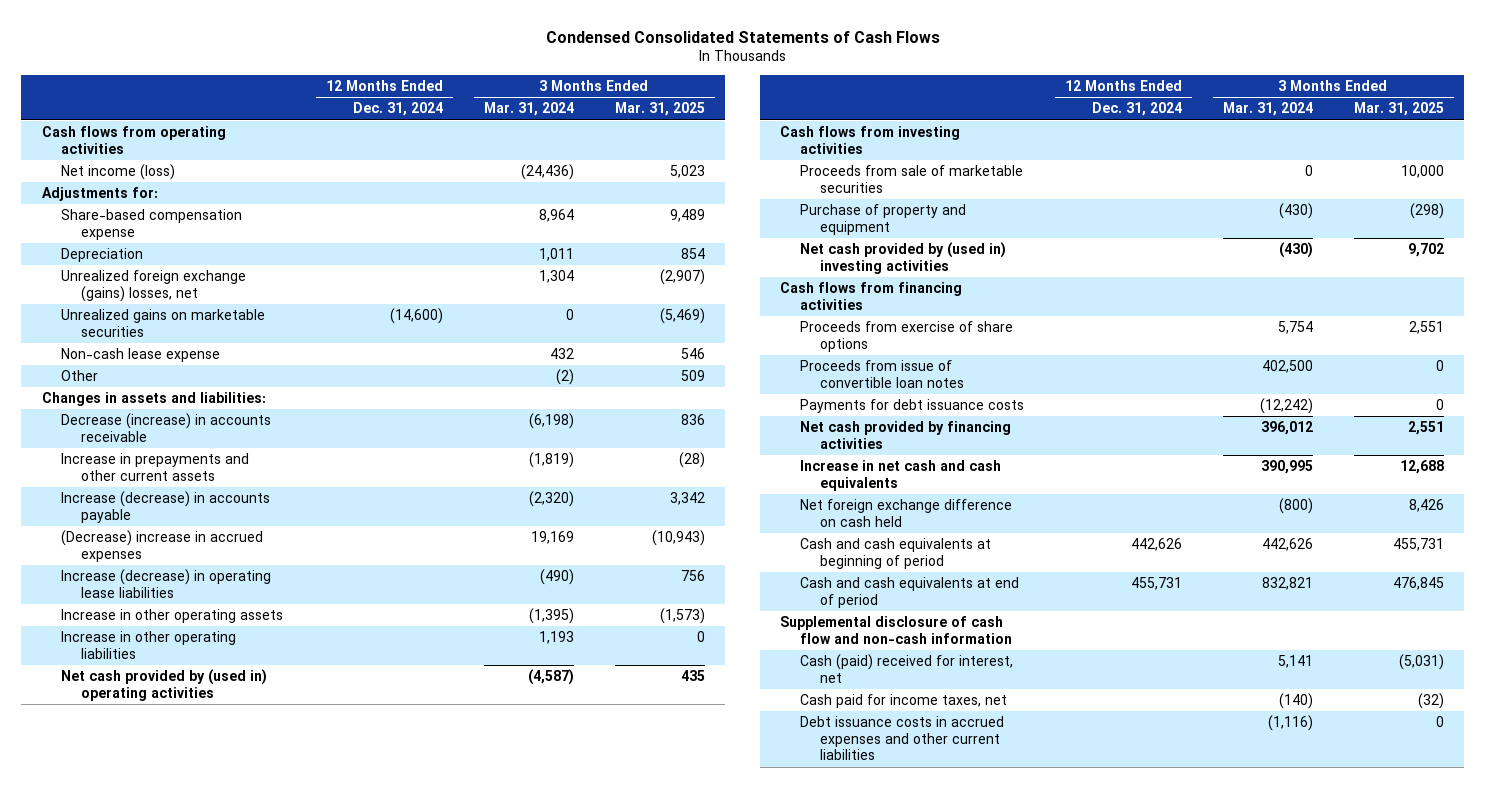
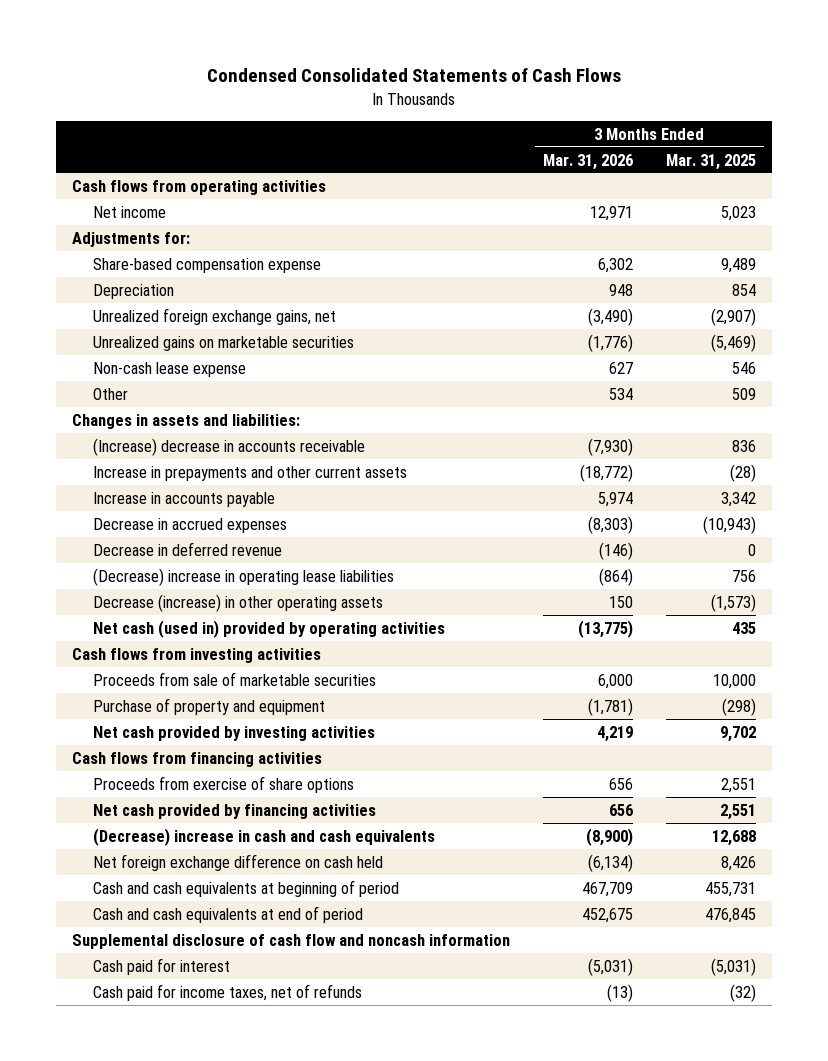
- | 12 Months Ended Dec. 31, 2024 | 3 Months Ended Mar. 31, 2024 | 3 Months Ended Mar. 31, 2025
+ | 3 Months Ended Mar. 31, 2026 | 3 Months Ended Mar. 31, 2025
- Net income (loss) | | (24,436) | 5,023
+ Net income | 12,971 | 5,023
- Unrealized foreign exchange (gains) losses, net | | 1,304 | (2,907)
+ Unrealized foreign exchange gains, net | (3,490) | (2,907)
- Decrease (increase) in accounts receivable | | (6,198) | 836
+ (Increase) decrease in accounts receivable | (7,930) | 836
- Increase (decrease) in accounts payable | | (2,320) | 3,342
- (Decrease) increase in accrued expenses | | 19,169 | (10,943)
- Increase (decrease) in operating lease liabilities | | (490) | 756
- Increase in other operating assets | | (1,395) | (1,573)
- Increase in other operating liabilities | | 1,193 | 0
- Net cash provided by (used in) operating activities | | (4,587) | 435
+ Increase in accounts payable | 5,974 | 3,342
+ Decrease in accrued expenses | (8,303) | (10,943)
+ Decrease in deferred revenue | (146) | 0
+ (Decrease) increase in operating lease liabilities | (864) | 756
+ Decrease (increase) in other operating assets | 150 | (1,573)
+ Net cash (used in) provided by operating activities | (13,775) | 435
- Net cash provided by (used in) investing activities | | (430) | 9,702
+ Net cash provided by investing activities | 4,219 | 9,702
- Proceeds from issue of convertible loan notes | | 402,500 | 0
- Payments for debt issuance costs | | (12,242) | 0
- Increase in net cash and cash equivalents | | 390,995 | 12,688
+ (Decrease) increase in cash and cash equivalents | (8,900) | 12,688
- Supplemental disclosure of cash flow and non-cash information
- Cash (paid) received for interest, net | | 5,141 | (5,031)
- Cash paid for income taxes, net | | (140) | (32)
- Debt issuance costs in accrued expenses and other current liabilities | | (1,116) | 0
+ Supplemental disclosure of cash flow and noncash information
+ Cash paid for interest | (5,031) | (5,031)
+ Cash paid for income taxes, net of refunds | (13) | (32)

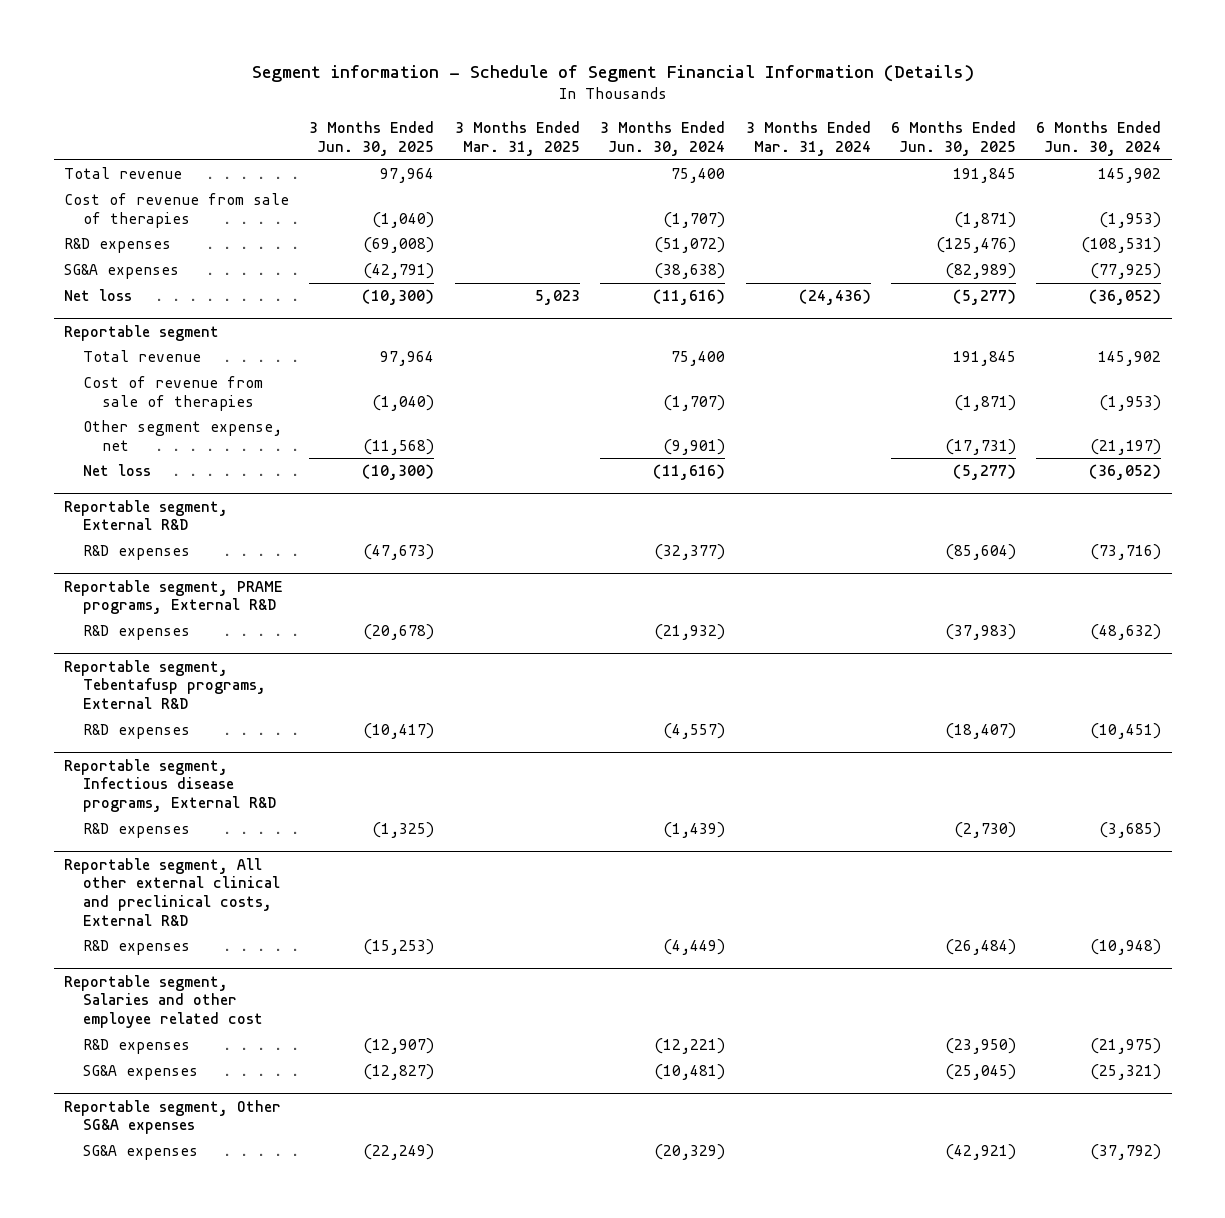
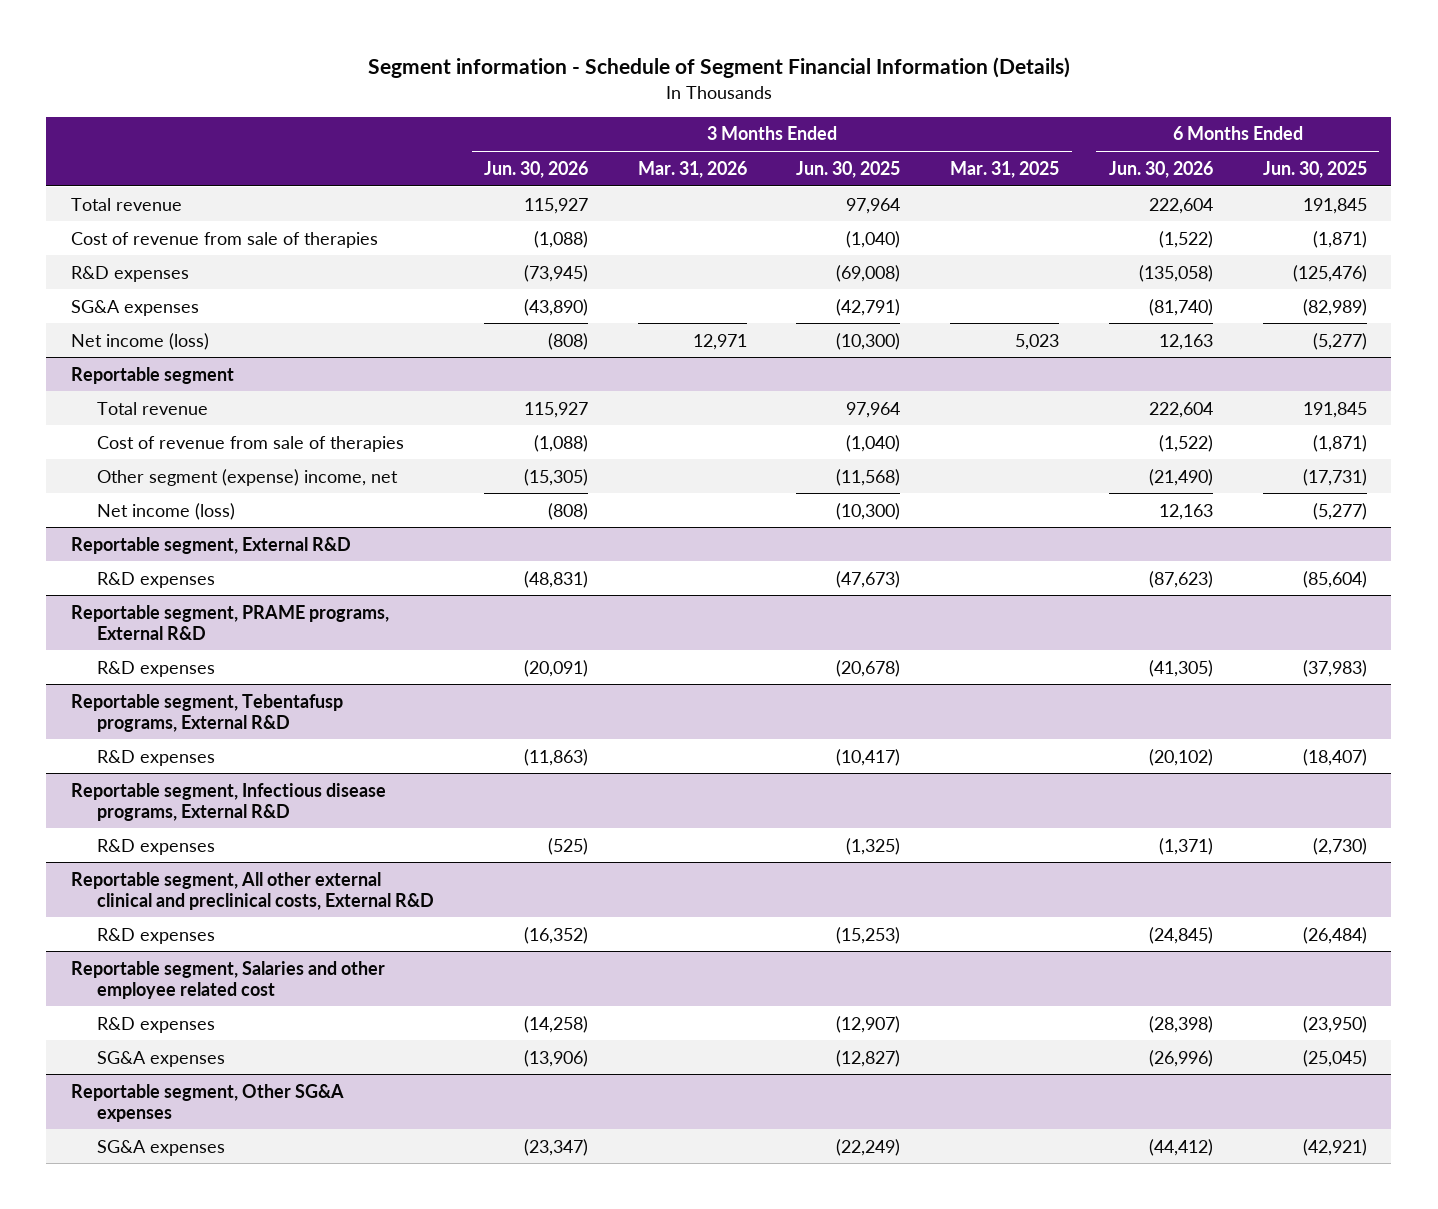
- | 3 Months Ended Jun. 30, 2025 | 3 Months Ended Mar. 31, 2025 | 3 Months Ended Jun. 30, 2024 | 3 Months Ended Mar. 31, 2024 | 6 Months Ended Jun. 30, 2025 | 6 Months Ended Jun. 30, 2024
+ | 3 Months Ended Jun. 30, 2026 | 3 Months Ended Mar. 31, 2026 | 3 Months Ended Jun. 30, 2025 | 3 Months Ended Mar. 31, 2025 | 6 Months Ended Jun. 30, 2026 | 6 Months Ended Jun. 30, 2025
- Net loss | (10,300) | 5,023 | (11,616) | (24,436) | (5,277) | (36,052)
+ Net income (loss) | (808) | 12,971 | (10,300) | 5,023 | 12,163 | (5,277)
@ Reportable segment
- Other segment expense, net | (11,568) | | (9,901) | | (17,731) | (21,197)
- Net loss | (10,300) | | (11,616) | | (5,277) | (36,052)
+ Other segment (expense) income, net | (15,305) | | (11,568) | | (21,490) | (17,731)
+ Net income (loss) | (808) | | (10,300) | | 12,163 | (5,277)

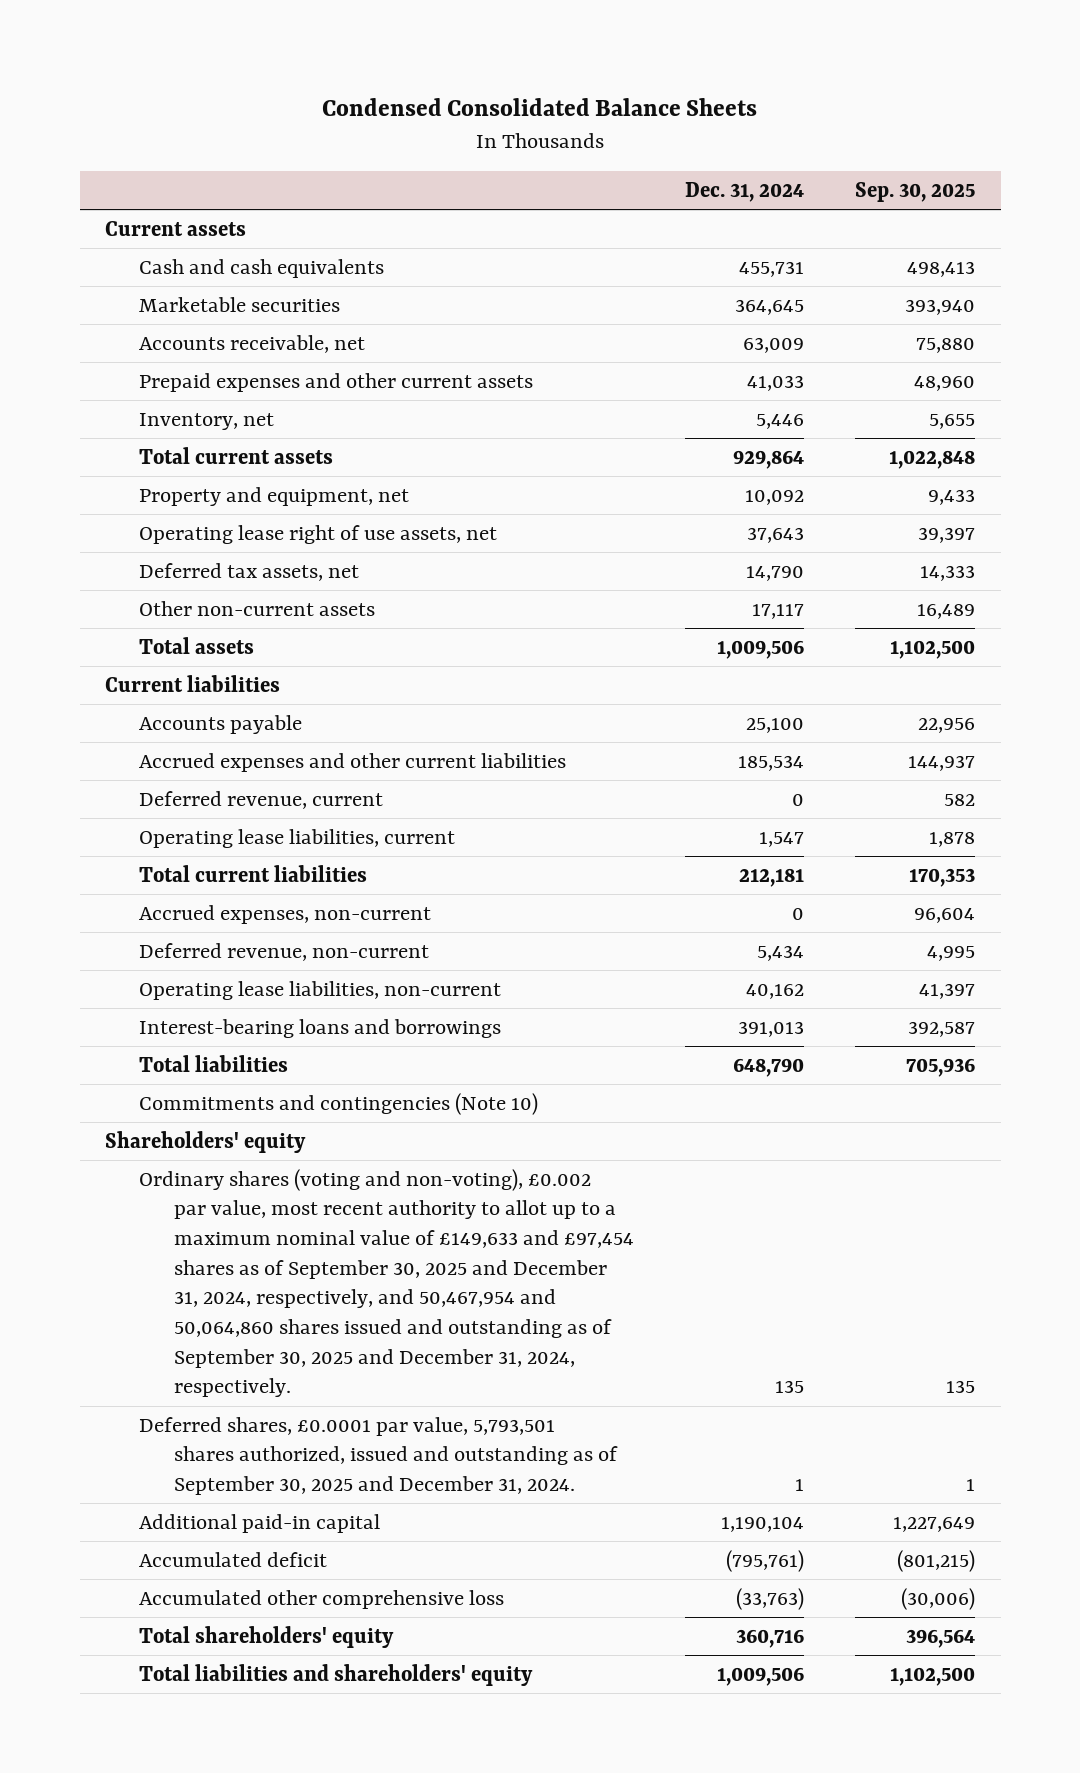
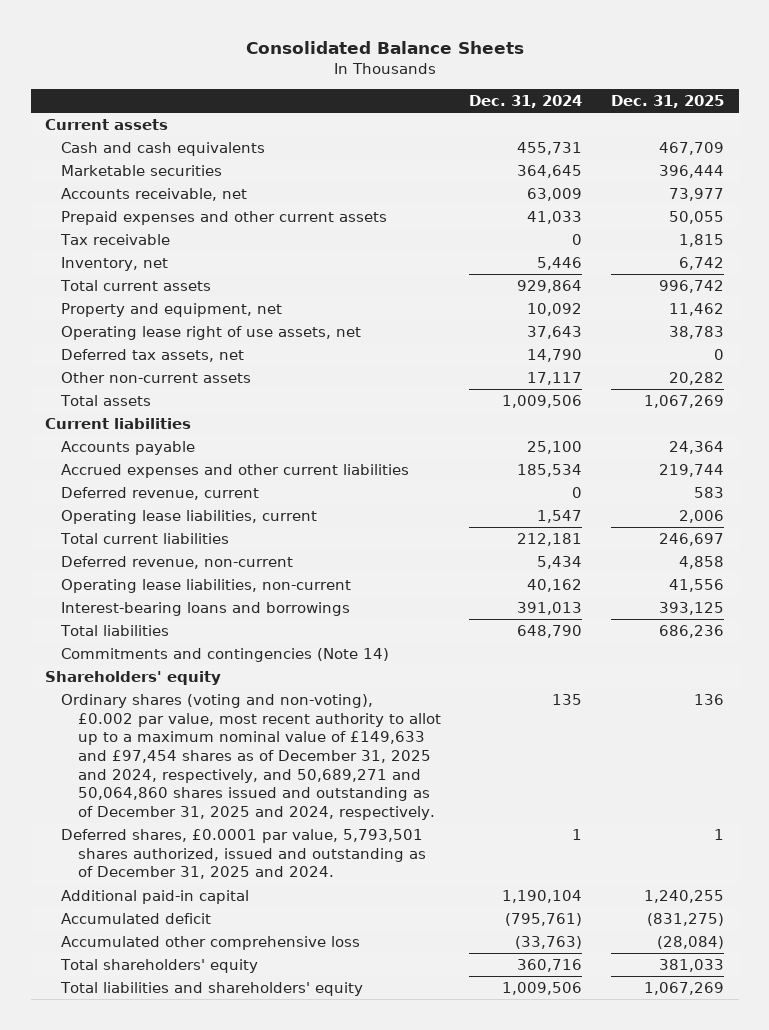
- Condensed Consolidated Balance Sheets
+ Consolidated Balance Sheets
- | Dec. 31, 2024 | Sep. 30, 2025
+ | Dec. 31, 2024 | Dec. 31, 2025
+ Tax receivable | 0 | 1,815
- Accrued expenses, non-current | 0 | 96,604
- Commitments and contingencies (Note 10)
+ Commitments and contingencies (Note 14)
- Ordinary shares (voting and non-voting), £0.002 par value, most recent authority to allot up to a maximum nominal value of £149,633 and £97,454 shares as of September 30, 2025 and December 31, 2024, respectively, and 50,467,954 and 50,064,860 shares issued and outstanding as of September 30, 2025 and December 31, 2024, respectively. | 135 | 135
- Deferred shares, £0.0001 par value, 5,793,501 shares authorized, issued and outstanding as of September 30, 2025 and December 31, 2024. | 1 | 1
+ Ordinary shares (voting and non-voting), £0.002 par value, most recent authority to allot up to a maximum nominal value of £149,633 and £97,454 shares as of December 31, 2025 and 2024, respectively, and 50,689,271 and 50,064,860 shares issued and outstanding as of December 31, 2025 and 2024, respectively. | 135 | 136
+ Deferred shares, £0.0001 par value, 5,793,501 shares authorized, issued and outstanding as of December 31, 2025 and 2024. | 1 | 1

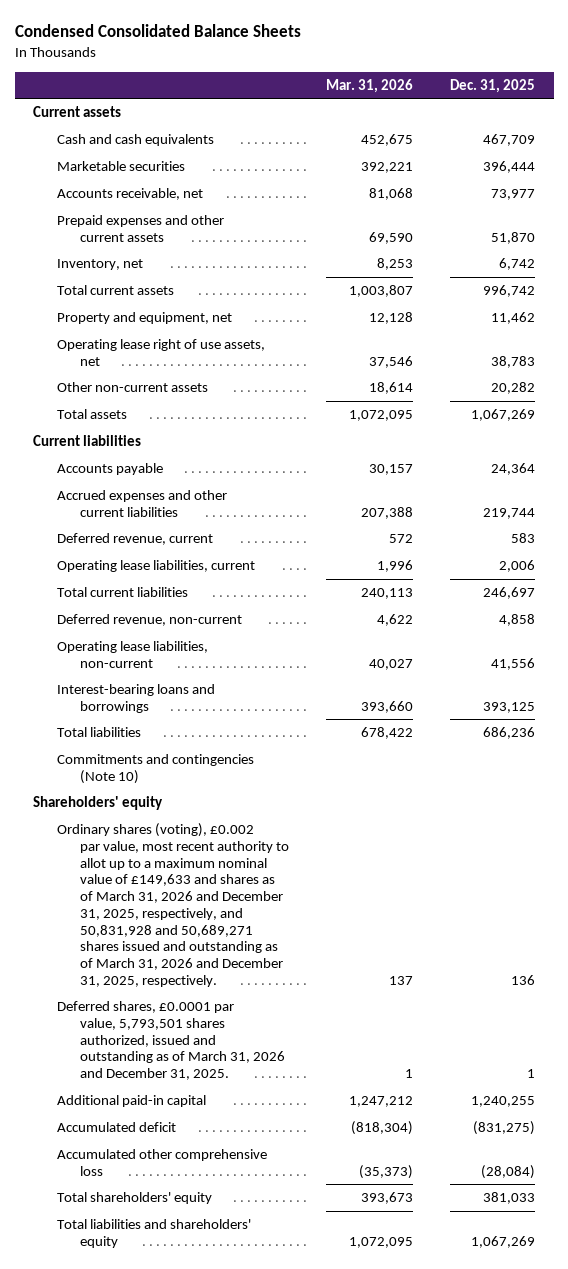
- Consolidated Balance Sheets
+ Condensed Consolidated Balance Sheets
- | Dec. 31, 2024 | Dec. 31, 2025
+ | Mar. 31, 2026 | Dec. 31, 2025
- Prepaid expenses and other current assets | 41,033 | 50,055
- Tax receivable | 0 | 1,815
+ Prepaid expenses and other current assets | 69,590 | 51,870
- Deferred tax assets, net | 14,790 | 0
- Commitments and contingencies (Note 14)
+ Commitments and contingencies (Note 10)
- Ordinary shares (voting and non-voting), £0.002 par value, most recent authority to allot up to a maximum nominal value of £149,633 and £97,454 shares as of December 31, 2025 and 2024, respectively, and 50,689,271 and 50,064,860 shares issued and outstanding as of December 31, 2025 and 2024, respectively. | 135 | 136
- Deferred shares, £0.0001 par value, 5,793,501 shares authorized, issued and outstanding as of December 31, 2025 and 2024. | 1 | 1
+ Ordinary shares (voting), £0.002 par value, most recent authority to allot up to a maximum nominal value of £149,633 and shares as of March 31, 2026 and December 31, 2025, respectively, and 50,831,928 and 50,689,271 shares issued and outstanding as of March 31, 2026 and December 31, 2025, respectively. | 137 | 136
+ Deferred shares, £0.0001 par value, 5,793,501 shares authorized, issued and outstanding as of March 31, 2026 and December 31, 2025. | 1 | 1

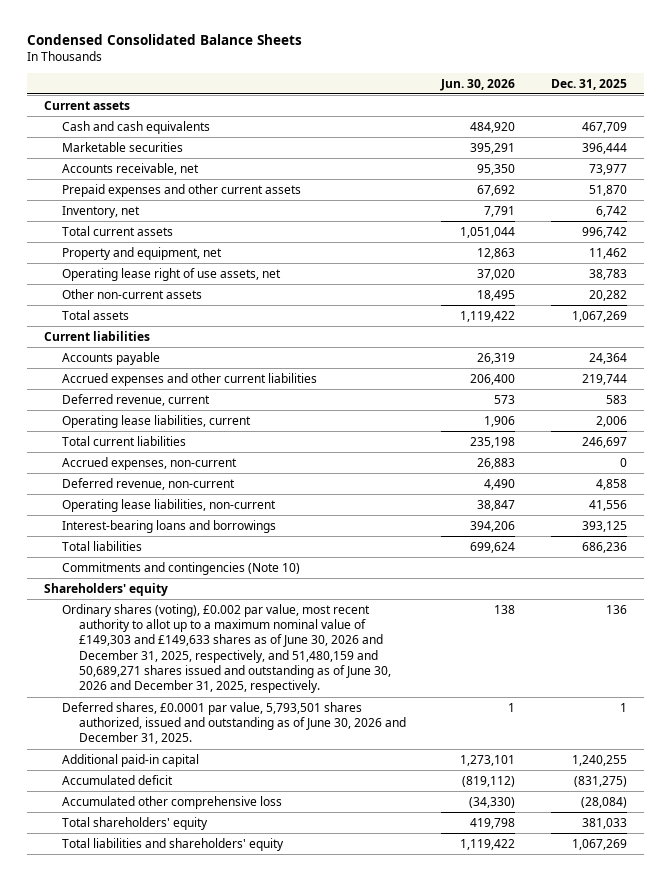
- | Mar. 31, 2026 | Dec. 31, 2025
+ | Jun. 30, 2026 | Dec. 31, 2025
+ Accrued expenses, non-current | 26,883 | 0
- Ordinary shares (voting), £0.002 par value, most recent authority to allot up to a maximum nominal value of £149,633 and shares as of March 31, 2026 and December 31, 2025, respectively, and 50,831,928 and 50,689,271 shares issued and outstanding as of March 31, 2026 and December 31, 2025, respectively. | 137 | 136
- Deferred shares, £0.0001 par value, 5,793,501 shares authorized, issued and outstanding as of March 31, 2026 and December 31, 2025. | 1 | 1
+ Ordinary shares (voting), £0.002 par value, most recent authority to allot up to a maximum nominal value of £149,303 and £149,633 shares as of June 30, 2026 and December 31, 2025, respectively, and 51,480,159 and 50,689,271 shares issued and outstanding as of June 30, 2026 and December 31, 2025, respectively. | 138 | 136
+ Deferred shares, £0.0001 par value, 5,793,501 shares authorized, issued and outstanding as of June 30, 2026 and December 31, 2025. | 1 | 1

